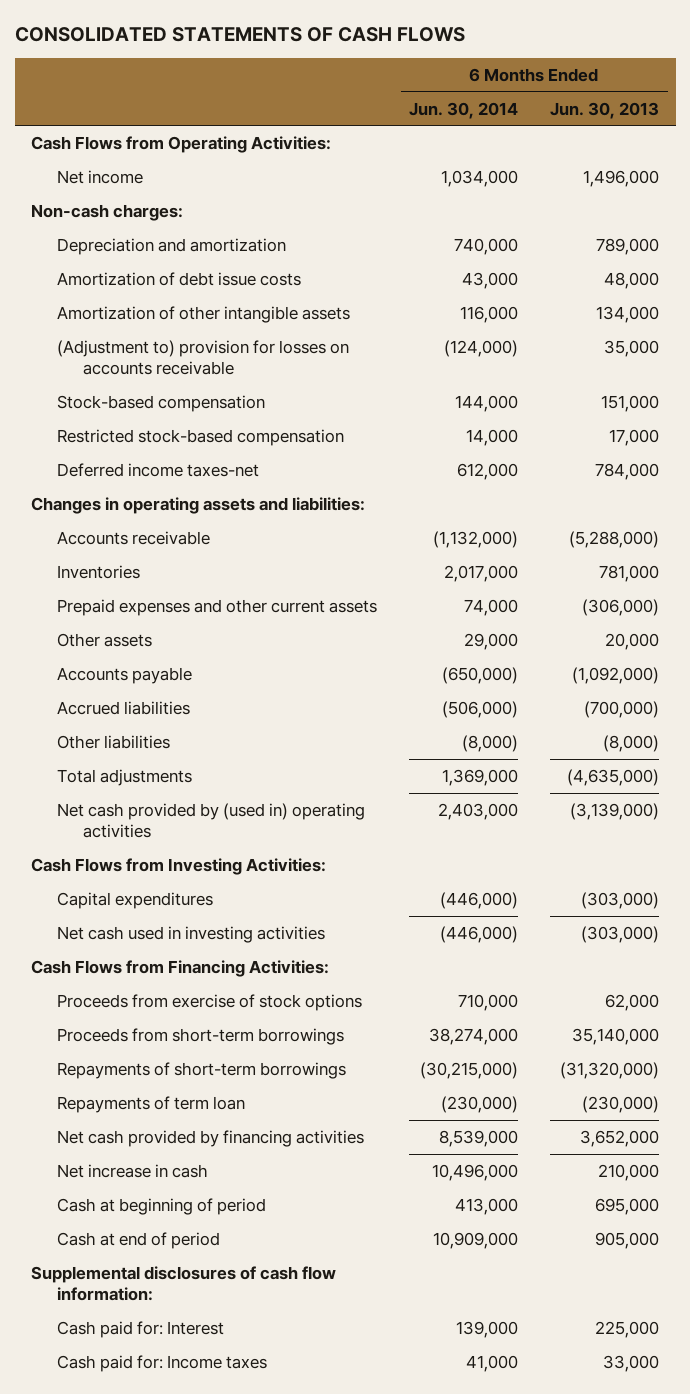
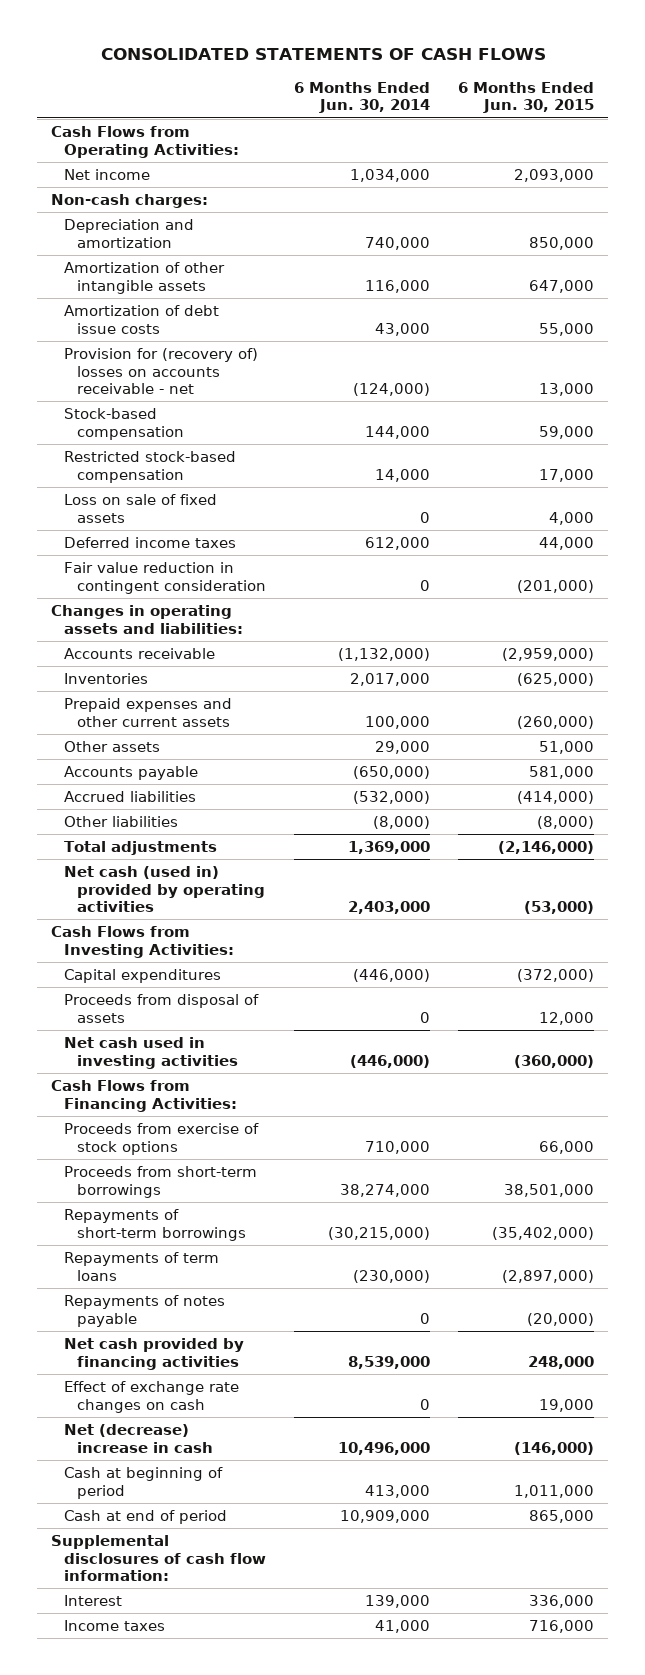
- | 6 Months Ended Jun. 30, 2014 | 6 Months Ended Jun. 30, 2013
+ | 6 Months Ended Jun. 30, 2014 | 6 Months Ended Jun. 30, 2015
- (Adjustment to) provision for losses on accounts receivable | (124,000) | 35,000
moved down: Amortization of debt issue costs | 43,000 | 55,000
+ Provision for (recovery of) losses on accounts receivable - net | (124,000) | 13,000
- Deferred income taxes-net | 612,000 | 784,000
+ Loss on sale of fixed assets | 0 | 4,000
+ Deferred income taxes | 612,000 | 44,000
+ Fair value reduction in contingent consideration | 0 | (201,000)
- Prepaid expenses and other current assets | 74,000 | (306,000)
+ Prepaid expenses and other current assets | 100,000 | (260,000)
- Accrued liabilities | (506,000) | (700,000)
+ Accrued liabilities | (532,000) | (414,000)
- Net cash provided by (used in) operating activities | 2,403,000 | (3,139,000)
+ Net cash (used in) provided by operating activities | 2,403,000 | (53,000)
+ Proceeds from disposal of assets | 0 | 12,000
- Repayments of term loan | (230,000) | (230,000)
+ Repayments of term loans | (230,000) | (2,897,000)
+ Repayments of notes payable | 0 | (20,000)
- Net increase in cash | 10,496,000 | 210,000
+ Effect of exchange rate changes on cash | 0 | 19,000
+ Net (decrease) increase in cash | 10,496,000 | (146,000)
- Cash paid for: Interest | 139,000 | 225,000
- Cash paid for: Income taxes | 41,000 | 33,000
+ Interest | 139,000 | 336,000
+ Income taxes | 41,000 | 716,000

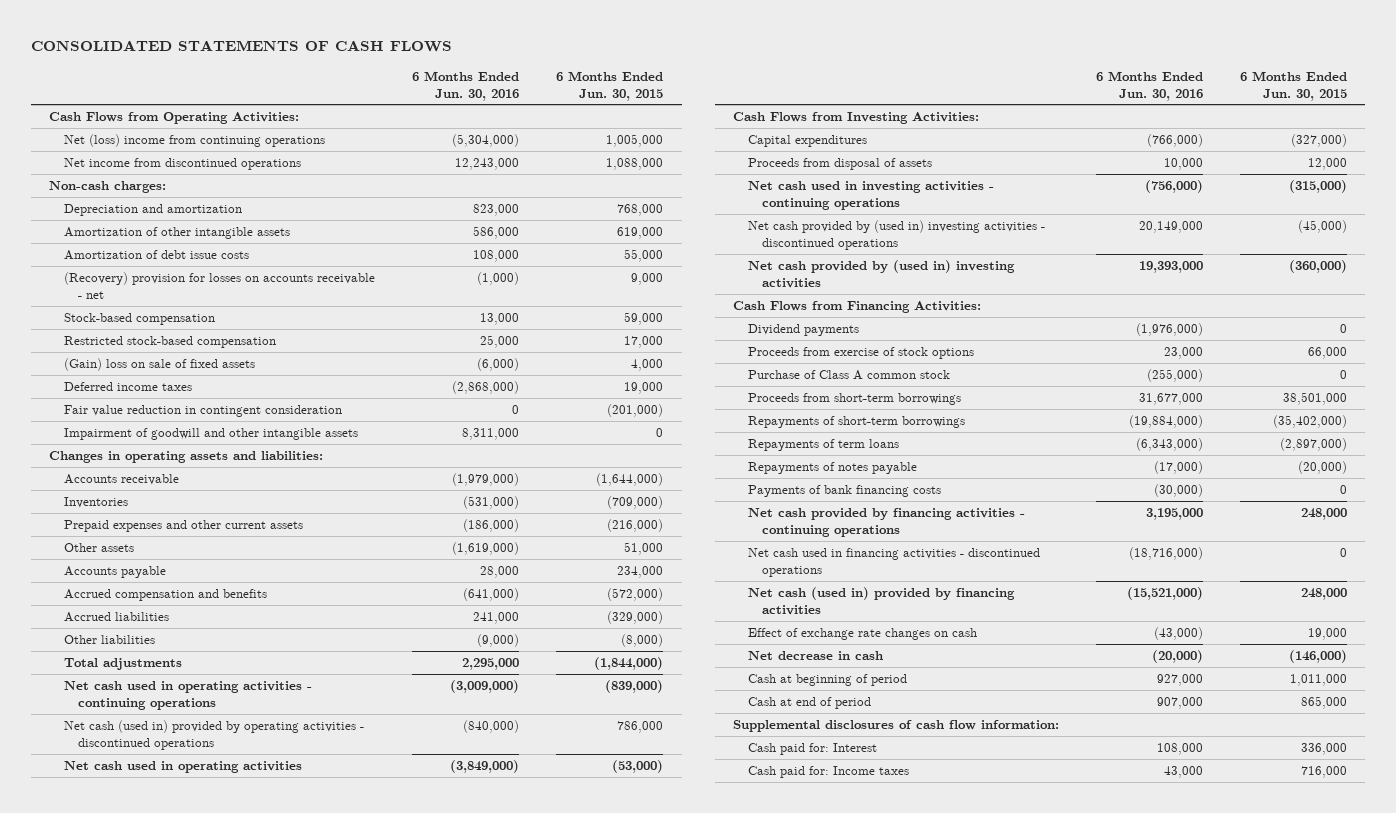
- | 6 Months Ended Jun. 30, 2014 | 6 Months Ended Jun. 30, 2015
+ | 6 Months Ended Jun. 30, 2016 | 6 Months Ended Jun. 30, 2015
- Net income | 1,034,000 | 2,093,000
+ Net (loss) income from continuing operations | (5,304,000) | 1,005,000
+ Net income from discontinued operations | 12,243,000 | 1,088,000
- Depreciation and amortization | 740,000 | 850,000
- Amortization of other intangible assets | 116,000 | 647,000
+ Depreciation and amortization | 823,000 | 768,000
+ Amortization of other intangible assets | 586,000 | 619,000
- Provision for (recovery of) losses on accounts receivable - net | (124,000) | 13,000
+ (Recovery) provision for losses on accounts receivable - net | (1,000) | 9,000
- Loss on sale of fixed assets | 0 | 4,000
- Deferred income taxes | 612,000 | 44,000
+ (Gain) loss on sale of fixed assets | (6,000) | 4,000
+ Deferred income taxes | (2,868,000) | 19,000
+ Impairment of goodwill and other intangible assets | 8,311,000 | 0
- Accounts receivable | (1,132,000) | (2,959,000)
- Inventories | 2,017,000 | (625,000)
- Prepaid expenses and other current assets | 100,000 | (260,000)
+ Accounts receivable | (1,979,000) | (1,644,000)
+ Inventories | (531,000) | (709,000)
+ Prepaid expenses and other current assets | (186,000) | (216,000)
- Accounts payable | (650,000) | 581,000
- Accrued liabilities | (532,000) | (414,000)
+ Accounts payable | 28,000 | 234,000
+ Accrued compensation and benefits | (641,000) | (572,000)
+ Accrued liabilities | 241,000 | (329,000)
- Total adjustments | 1,369,000 | (2,146,000)
- Net cash (used in) provided by operating activities | 2,403,000 | (53,000)
+ Total adjustments | 2,295,000 | (1,844,000)
+ Net cash used in operating activities - continuing operations | (3,009,000) | (839,000)
+ Net cash (used in) provided by operating activities - discontinued operations | (840,000) | 786,000
+ Net cash used in operating activities | (3,849,000) | (53,000)
- Capital expenditures | (446,000) | (372,000)
+ Capital expenditures | (766,000) | (327,000)
- Net cash used in investing activities | (446,000) | (360,000)
+ Net cash used in investing activities - continuing operations | (756,000) | (315,000)
+ Net cash provided by (used in) investing activities - discontinued operations | 20,149,000 | (45,000)
+ Net cash provided by (used in) investing activities | 19,393,000 | (360,000)
+ Dividend payments | (1,976,000) | 0
+ Purchase of Class A common stock | (255,000) | 0
- Net cash provided by financing activities | 8,539,000 | 248,000
+ Payments of bank financing costs | (30,000) | 0
+ Net cash provided by financing activities - continuing operations | 3,195,000 | 248,000
+ Net cash used in financing activities - discontinued operations | (18,716,000) | 0
+ Net cash (used in) provided by financing activities | (15,521,000) | 248,000
- Net (decrease) increase in cash | 10,496,000 | (146,000)
+ Net decrease in cash | (20,000) | (146,000)
- Interest | 139,000 | 336,000
- Income taxes | 41,000 | 716,000
+ Cash paid for: Interest | 108,000 | 336,000
+ Cash paid for: Income taxes | 43,000 | 716,000

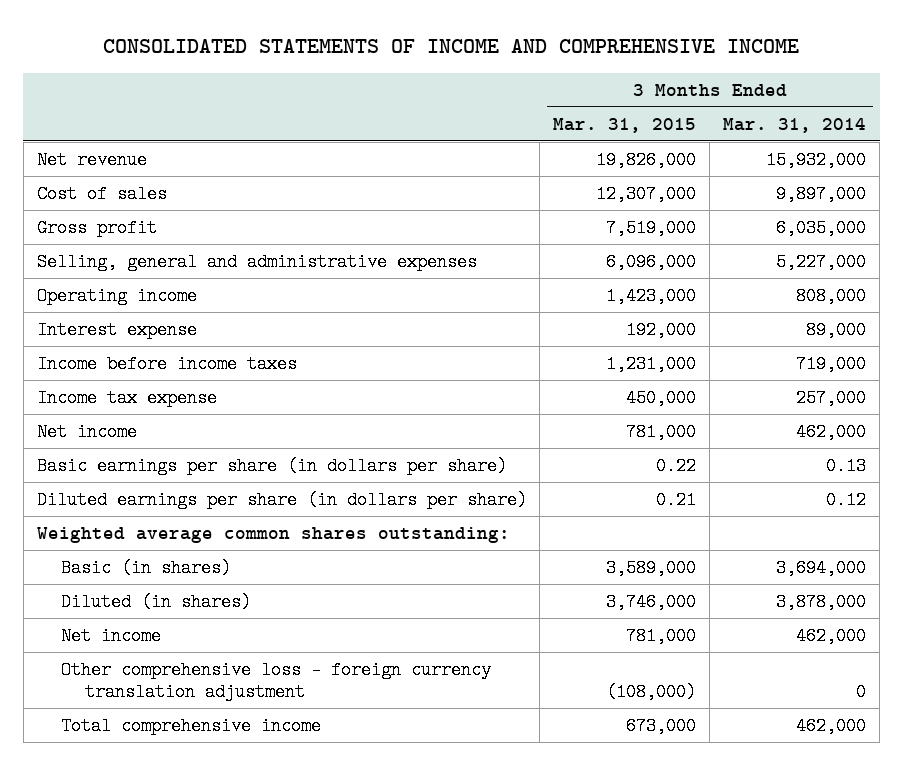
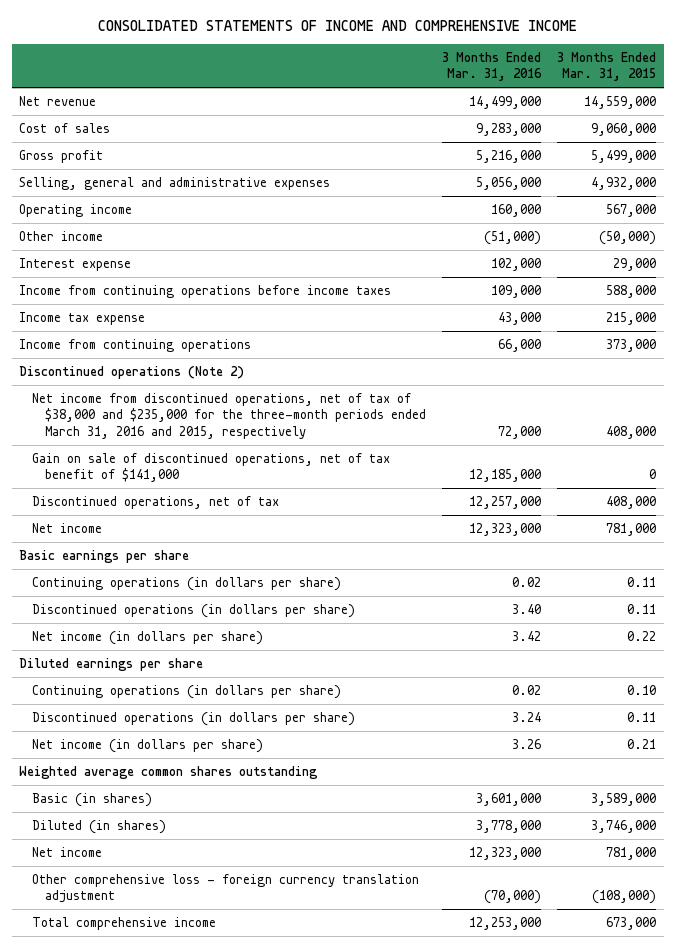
- | 3 Months Ended Mar. 31, 2015 | 3 Months Ended Mar. 31, 2014
+ | 3 Months Ended Mar. 31, 2016 | 3 Months Ended Mar. 31, 2015
- Net revenue | 19,826,000 | 15,932,000
- Cost of sales | 12,307,000 | 9,897,000
- Gross profit | 7,519,000 | 6,035,000
- Selling, general and administrative expenses | 6,096,000 | 5,227,000
- Operating income | 1,423,000 | 808,000
- Interest expense | 192,000 | 89,000
- Income before income taxes | 1,231,000 | 719,000
- Income tax expense | 450,000 | 257,000
+ Net revenue | 14,499,000 | 14,559,000
+ Cost of sales | 9,283,000 | 9,060,000
+ Gross profit | 5,216,000 | 5,499,000
+ Selling, general and administrative expenses | 5,056,000 | 4,932,000
+ Operating income | 160,000 | 567,000
+ Other income | (51,000) | (50,000)
+ Interest expense | 102,000 | 29,000
+ Income from continuing operations before income taxes | 109,000 | 588,000
+ Income tax expense | 43,000 | 215,000
+ Income from continuing operations | 66,000 | 373,000
+ Discontinued operations (Note 2)
+ Net income from discontinued operations, net of tax of $38,000 and $235,000 for the three-month periods ended March 31, 2016 and 2015, respectively | 72,000 | 408,000
+ Gain on sale of discontinued operations, net of tax benefit of $141,000 | 12,185,000 | 0
+ Discontinued operations, net of tax | 12,257,000 | 408,000
- Basic earnings per share (in dollars per share) | 0.22 | 0.13
- Diluted earnings per share (in dollars per share) | 0.21 | 0.12
- Weighted average common shares outstanding:
+ Basic earnings per share
+ Continuing operations (in dollars per share) | 0.02 | 0.11
+ Discontinued operations (in dollars per share) | 3.40 | 0.11
+ Net income (in dollars per share) | 3.42 | 0.22
+ Diluted earnings per share
+ Continuing operations (in dollars per share) | 0.02 | 0.10
+ Discontinued operations (in dollars per share) | 3.24 | 0.11
+ Net income (in dollars per share) | 3.26 | 0.21
+ Weighted average common shares outstanding

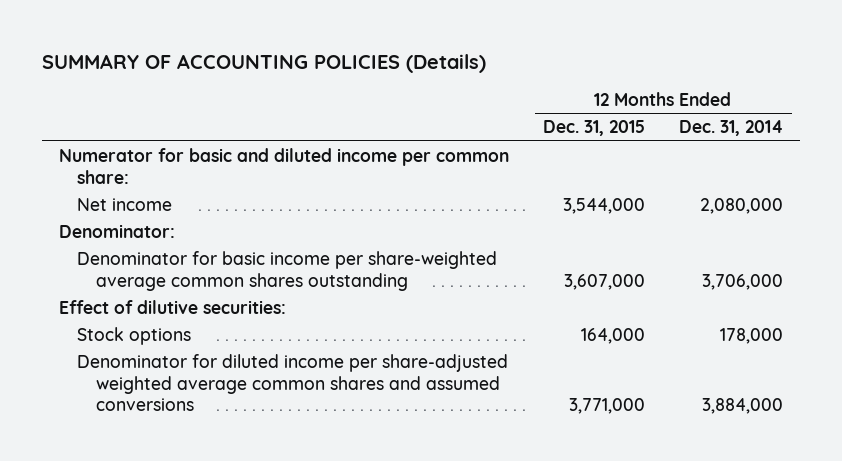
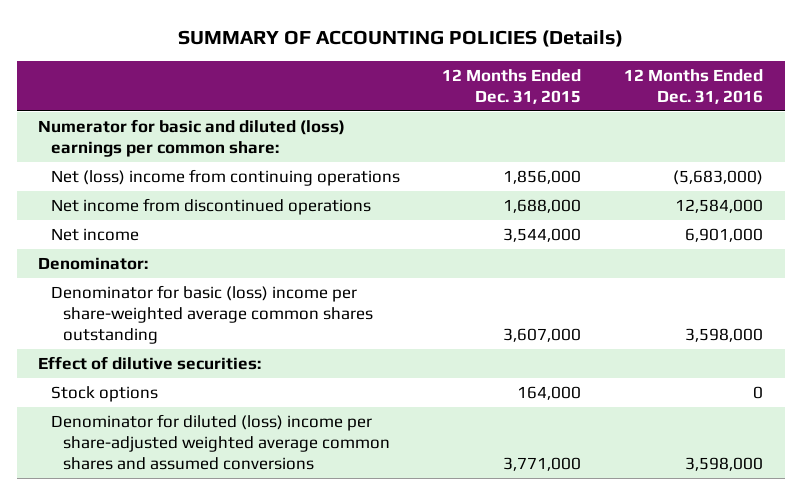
- | 12 Months Ended Dec. 31, 2015 | 12 Months Ended Dec. 31, 2014
+ | 12 Months Ended Dec. 31, 2015 | 12 Months Ended Dec. 31, 2016
- Numerator for basic and diluted income per common share:
+ Numerator for basic and diluted (loss) earnings per common share:
+ Net (loss) income from continuing operations | 1,856,000 | (5,683,000)
+ Net income from discontinued operations | 1,688,000 | 12,584,000
- Denominator for basic income per share-weighted average common shares outstanding | 3,607,000 | 3,706,000
+ Denominator for basic (loss) income per share-weighted average common shares outstanding | 3,607,000 | 3,598,000
- Denominator for diluted income per share-adjusted weighted average common shares and assumed conversions | 3,771,000 | 3,884,000
+ Denominator for diluted (loss) income per share-adjusted weighted average common shares and assumed conversions | 3,771,000 | 3,598,000

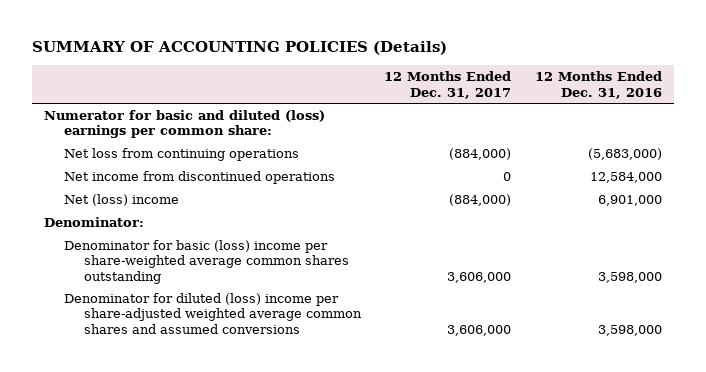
- | 12 Months Ended Dec. 31, 2015 | 12 Months Ended Dec. 31, 2016
+ | 12 Months Ended Dec. 31, 2017 | 12 Months Ended Dec. 31, 2016
- Net (loss) income from continuing operations | 1,856,000 | (5,683,000)
+ Net loss from continuing operations | (884,000) | (5,683,000)
- Net income | 3,544,000 | 6,901,000
+ Net (loss) income | (884,000) | 6,901,000
- Effect of dilutive securities:
- Stock options | 164,000 | 0

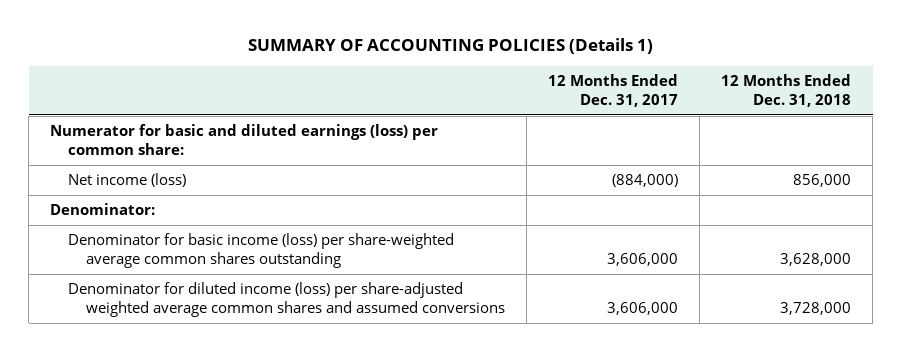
- SUMMARY OF ACCOUNTING POLICIES (Details)
+ SUMMARY OF ACCOUNTING POLICIES (Details 1)
- | 12 Months Ended Dec. 31, 2017 | 12 Months Ended Dec. 31, 2016
+ | 12 Months Ended Dec. 31, 2017 | 12 Months Ended Dec. 31, 2018
- Numerator for basic and diluted (loss) earnings per common share:
- Net loss from continuing operations | (884,000) | (5,683,000)
- Net income from discontinued operations | 0 | 12,584,000
- Net (loss) income | (884,000) | 6,901,000
+ Numerator for basic and diluted earnings (loss) per common share:
+ Net income (loss) | (884,000) | 856,000
- Denominator for basic (loss) income per share-weighted average common shares outstanding | 3,606,000 | 3,598,000
- Denominator for diluted (loss) income per share-adjusted weighted average common shares and assumed conversions | 3,606,000 | 3,598,000
+ Denominator for basic income (loss) per share-weighted average common shares outstanding | 3,606,000 | 3,628,000
+ Denominator for diluted income (loss) per share-adjusted weighted average common shares and assumed conversions | 3,606,000 | 3,728,000

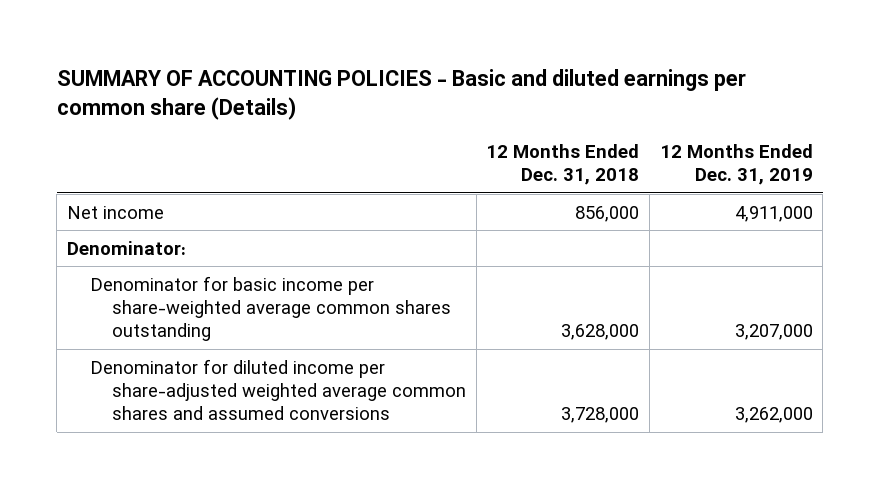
- SUMMARY OF ACCOUNTING POLICIES (Details 1)
+ SUMMARY OF ACCOUNTING POLICIES - Basic and diluted earnings per common share (Details)
- | 12 Months Ended Dec. 31, 2017 | 12 Months Ended Dec. 31, 2018
+ | 12 Months Ended Dec. 31, 2018 | 12 Months Ended Dec. 31, 2019
- Numerator for basic and diluted earnings (loss) per common share:
- Net income (loss) | (884,000) | 856,000
+ Net income | 856,000 | 4,911,000
- Denominator for basic income (loss) per share-weighted average common shares outstanding | 3,606,000 | 3,628,000
- Denominator for diluted income (loss) per share-adjusted weighted average common shares and assumed conversions | 3,606,000 | 3,728,000
+ Denominator for basic income per share-weighted average common shares outstanding | 3,628,000 | 3,207,000
+ Denominator for diluted income per share-adjusted weighted average common shares and assumed conversions | 3,728,000 | 3,262,000

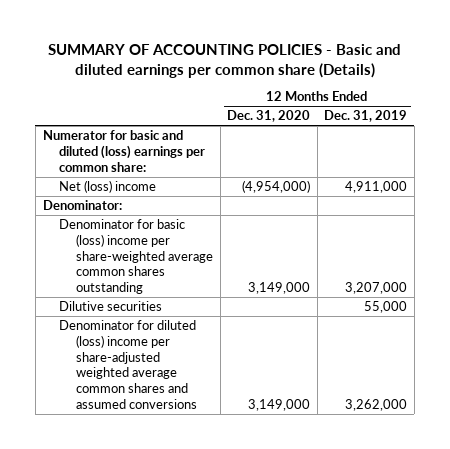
- | 12 Months Ended Dec. 31, 2018 | 12 Months Ended Dec. 31, 2019
+ | 12 Months Ended Dec. 31, 2020 | 12 Months Ended Dec. 31, 2019
- Net income | 856,000 | 4,911,000
+ Numerator for basic and diluted (loss) earnings per common share:
+ Net (loss) income | (4,954,000) | 4,911,000
- Denominator for basic income per share-weighted average common shares outstanding | 3,628,000 | 3,207,000
- Denominator for diluted income per share-adjusted weighted average common shares and assumed conversions | 3,728,000 | 3,262,000
+ Denominator for basic (loss) income per share-weighted average common shares outstanding | 3,149,000 | 3,207,000
+ Dilutive securities | | 55,000
+ Denominator for diluted (loss) income per share-adjusted weighted average common shares and assumed conversions | 3,149,000 | 3,262,000

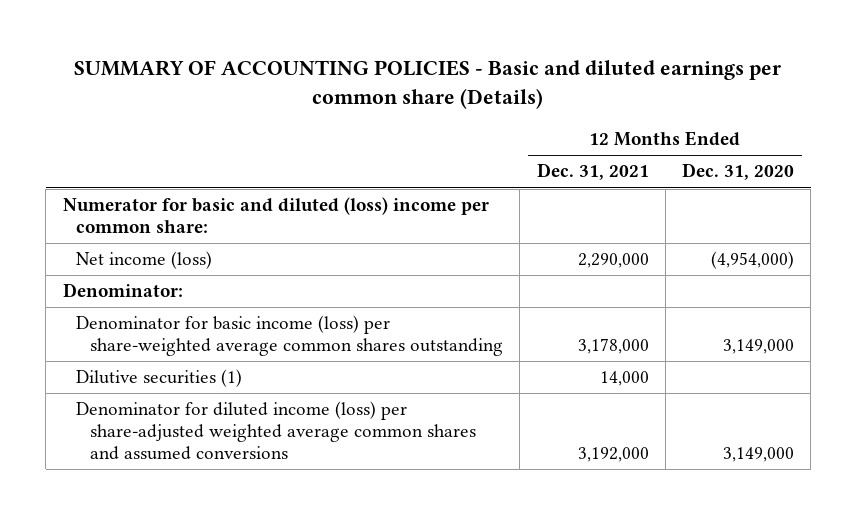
- | 12 Months Ended Dec. 31, 2020 | 12 Months Ended Dec. 31, 2019
+ | 12 Months Ended Dec. 31, 2021 | 12 Months Ended Dec. 31, 2020
- Numerator for basic and diluted (loss) earnings per common share:
- Net (loss) income | (4,954,000) | 4,911,000
+ Numerator for basic and diluted (loss) income per common share:
+ Net income (loss) | 2,290,000 | (4,954,000)
- Denominator for basic (loss) income per share-weighted average common shares outstanding | 3,149,000 | 3,207,000
- Dilutive securities | | 55,000
- Denominator for diluted (loss) income per share-adjusted weighted average common shares and assumed conversions | 3,149,000 | 3,262,000
+ Denominator for basic income (loss) per share-weighted average common shares outstanding | 3,178,000 | 3,149,000
+ Dilutive securities (1) | 14,000 |
+ Denominator for diluted income (loss) per share-adjusted weighted average common shares and assumed conversions | 3,192,000 | 3,149,000

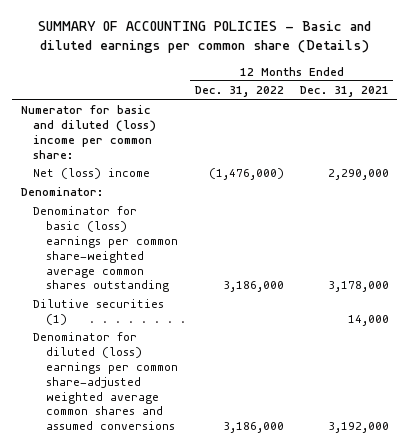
- | 12 Months Ended Dec. 31, 2021 | 12 Months Ended Dec. 31, 2020
+ | 12 Months Ended Dec. 31, 2022 | 12 Months Ended Dec. 31, 2021
- Net income (loss) | 2,290,000 | (4,954,000)
+ Net (loss) income | (1,476,000) | 2,290,000
- Denominator for basic income (loss) per share-weighted average common shares outstanding | 3,178,000 | 3,149,000
+ Denominator for basic (loss) earnings per common share-weighted average common shares outstanding | 3,186,000 | 3,178,000
- Denominator for diluted income (loss) per share-adjusted weighted average common shares and assumed conversions | 3,192,000 | 3,149,000
+ Denominator for diluted (loss) earnings per common share-adjusted weighted average common shares and assumed conversions | 3,186,000 | 3,192,000

